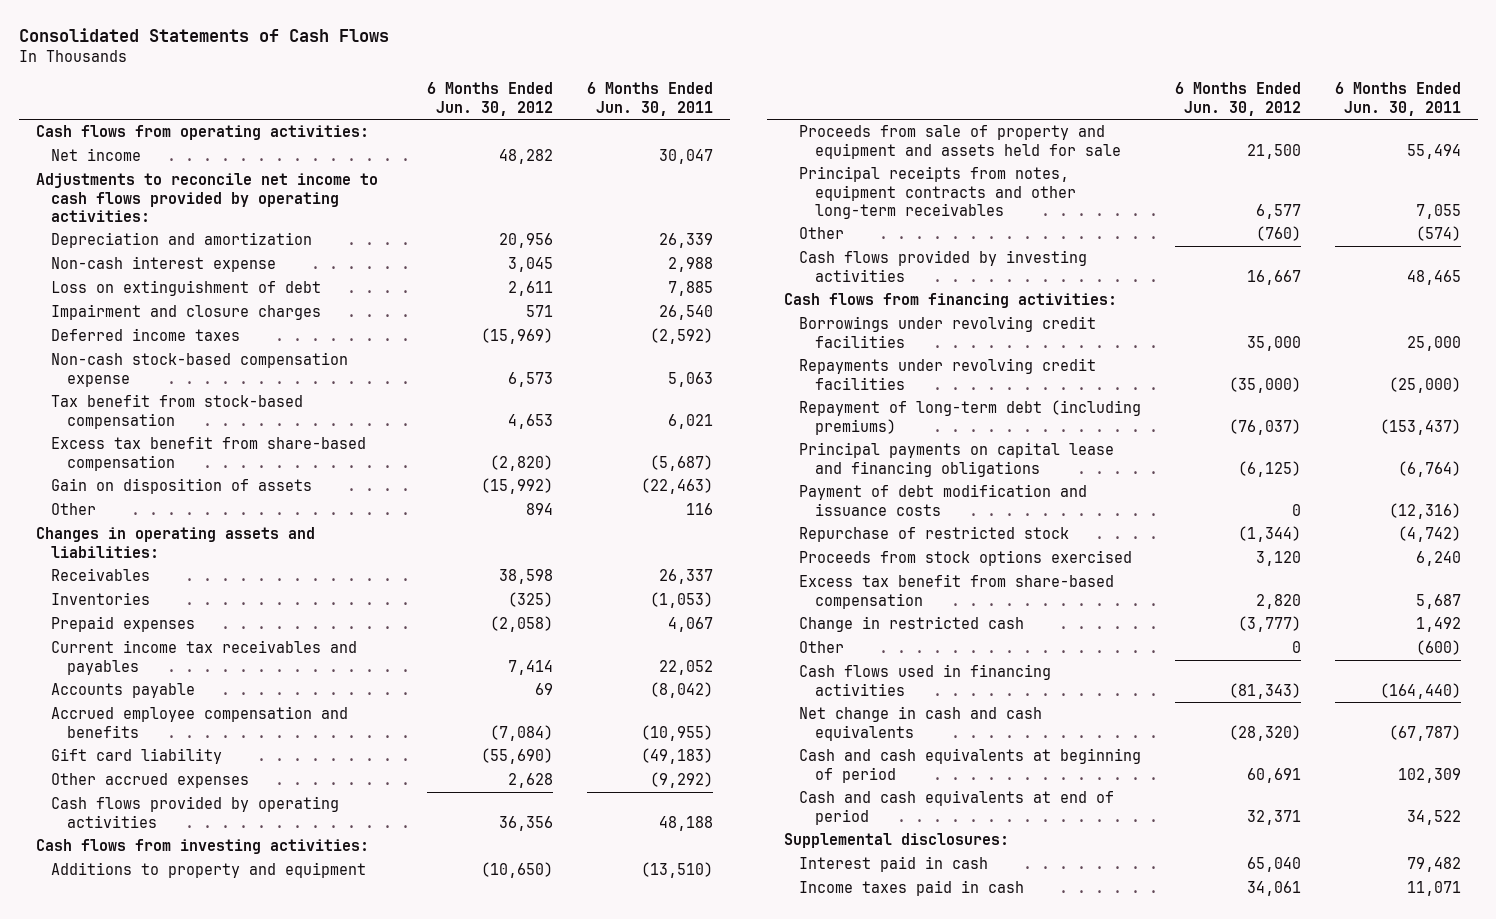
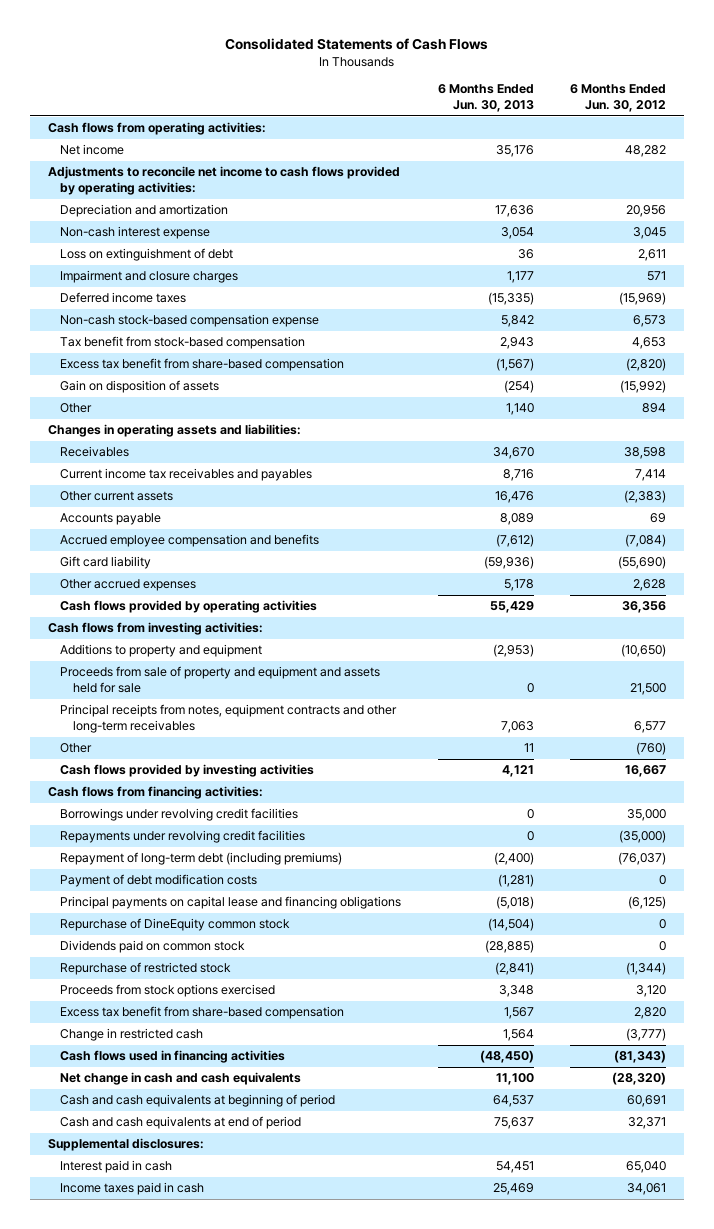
- | 6 Months Ended Jun. 30, 2012 | 6 Months Ended Jun. 30, 2011
+ | 6 Months Ended Jun. 30, 2013 | 6 Months Ended Jun. 30, 2012
- Inventories | (325) | (1,053)
- Prepaid expenses | (2,058) | 4,067
+ Other current assets | 16,476 | (2,383)
+ Payment of debt modification costs | (1,281) | 0
- Payment of debt modification and issuance costs | 0 | (12,316)
+ Repurchase of DineEquity common stock | (14,504) | 0
+ Dividends paid on common stock | (28,885) | 0
- Other | 0 | (600)

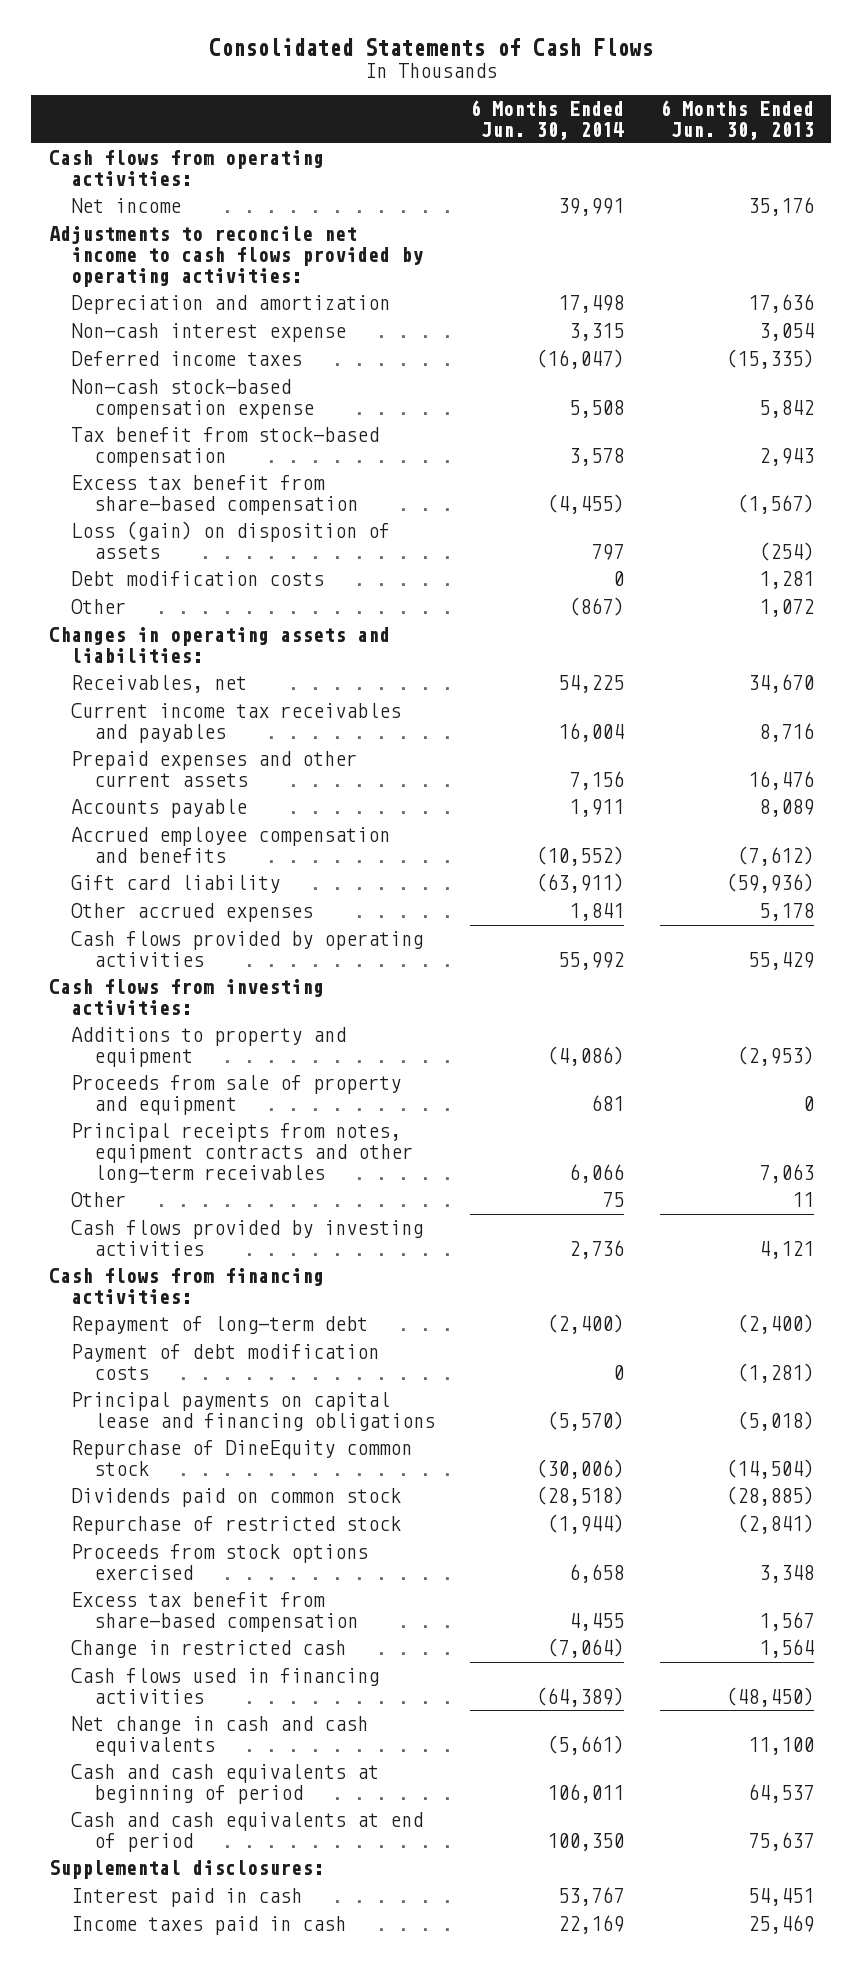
- | 6 Months Ended Jun. 30, 2013 | 6 Months Ended Jun. 30, 2012
+ | 6 Months Ended Jun. 30, 2014 | 6 Months Ended Jun. 30, 2013
- Loss on extinguishment of debt | 36 | 2,611
- Impairment and closure charges | 1,177 | 571
- Gain on disposition of assets | (254) | (15,992)
- Other | 1,140 | 894
+ Loss (gain) on disposition of assets | 797 | (254)
+ Debt modification costs | 0 | 1,281
+ Other | (867) | 1,072
- Receivables | 34,670 | 38,598
+ Receivables, net | 54,225 | 34,670
- Other current assets | 16,476 | (2,383)
+ Prepaid expenses and other current assets | 7,156 | 16,476
- Proceeds from sale of property and equipment and assets held for sale | 0 | 21,500
+ Proceeds from sale of property and equipment | 681 | 0
- Borrowings under revolving credit facilities | 0 | 35,000
- Repayments under revolving credit facilities | 0 | (35,000)
- Repayment of long-term debt (including premiums) | (2,400) | (76,037)
+ Repayment of long-term debt | (2,400) | (2,400)

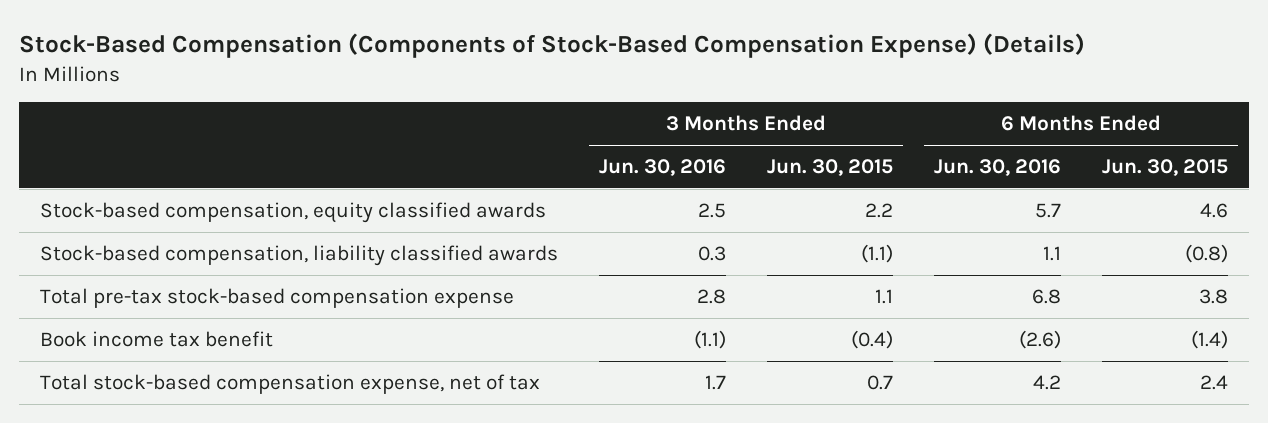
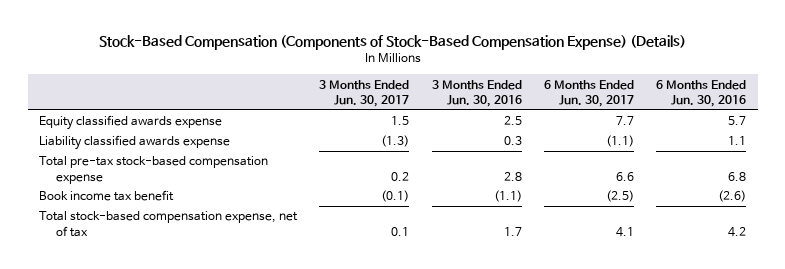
- | 3 Months Ended Jun. 30, 2016 | 3 Months Ended Jun. 30, 2015 | 6 Months Ended Jun. 30, 2016 | 6 Months Ended Jun. 30, 2015
+ | 3 Months Ended Jun. 30, 2017 | 3 Months Ended Jun. 30, 2016 | 6 Months Ended Jun. 30, 2017 | 6 Months Ended Jun. 30, 2016
- Stock-based compensation, equity classified awards | 2.5 | 2.2 | 5.7 | 4.6
- Stock-based compensation, liability classified awards | 0.3 | (1.1) | 1.1 | (0.8)
+ Equity classified awards expense | 1.5 | 2.5 | 7.7 | 5.7
+ Liability classified awards expense | (1.3) | 0.3 | (1.1) | 1.1

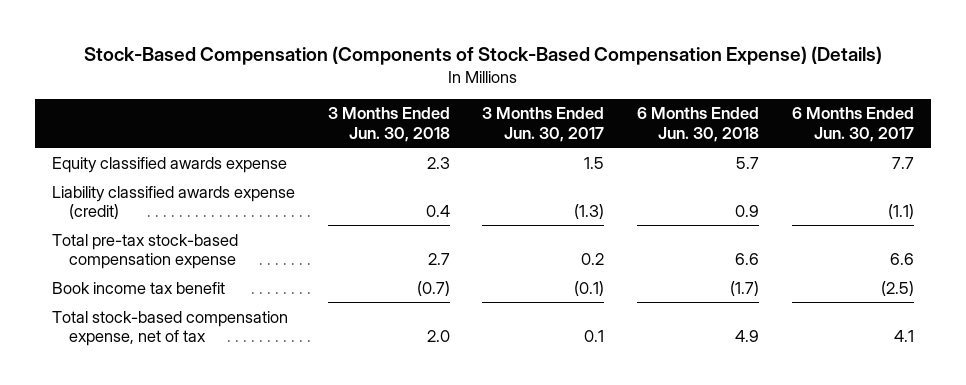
- | 3 Months Ended Jun. 30, 2017 | 3 Months Ended Jun. 30, 2016 | 6 Months Ended Jun. 30, 2017 | 6 Months Ended Jun. 30, 2016
+ | 3 Months Ended Jun. 30, 2018 | 3 Months Ended Jun. 30, 2017 | 6 Months Ended Jun. 30, 2018 | 6 Months Ended Jun. 30, 2017
- Liability classified awards expense | (1.3) | 0.3 | (1.1) | 1.1
+ Liability classified awards expense (credit) | 0.4 | (1.3) | 0.9 | (1.1)

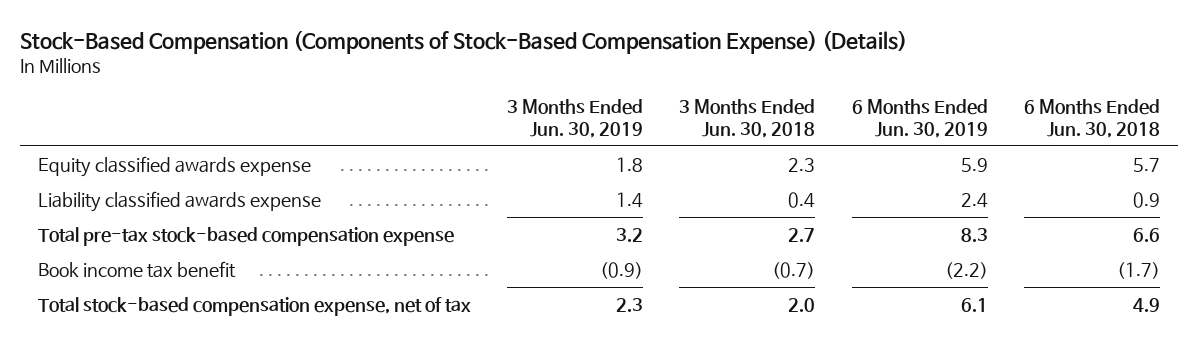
- | 3 Months Ended Jun. 30, 2018 | 3 Months Ended Jun. 30, 2017 | 6 Months Ended Jun. 30, 2018 | 6 Months Ended Jun. 30, 2017
+ | 3 Months Ended Jun. 30, 2019 | 3 Months Ended Jun. 30, 2018 | 6 Months Ended Jun. 30, 2019 | 6 Months Ended Jun. 30, 2018
- Liability classified awards expense (credit) | 0.4 | (1.3) | 0.9 | (1.1)
+ Liability classified awards expense | 1.4 | 0.4 | 2.4 | 0.9

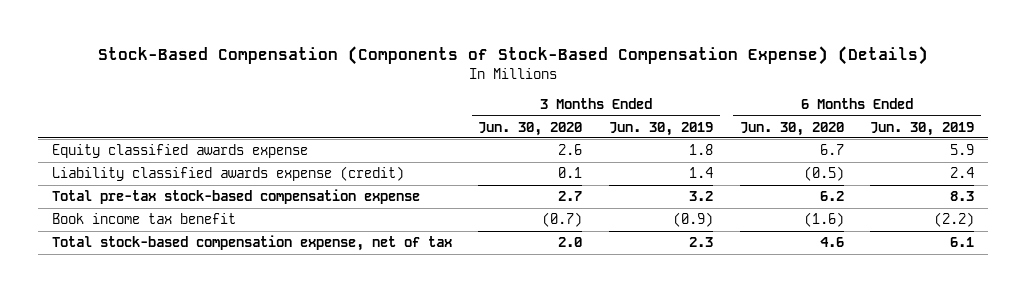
- | 3 Months Ended Jun. 30, 2019 | 3 Months Ended Jun. 30, 2018 | 6 Months Ended Jun. 30, 2019 | 6 Months Ended Jun. 30, 2018
+ | 3 Months Ended Jun. 30, 2020 | 3 Months Ended Jun. 30, 2019 | 6 Months Ended Jun. 30, 2020 | 6 Months Ended Jun. 30, 2019
- Liability classified awards expense | 1.4 | 0.4 | 2.4 | 0.9
+ Liability classified awards expense (credit) | 0.1 | 1.4 | (0.5) | 2.4

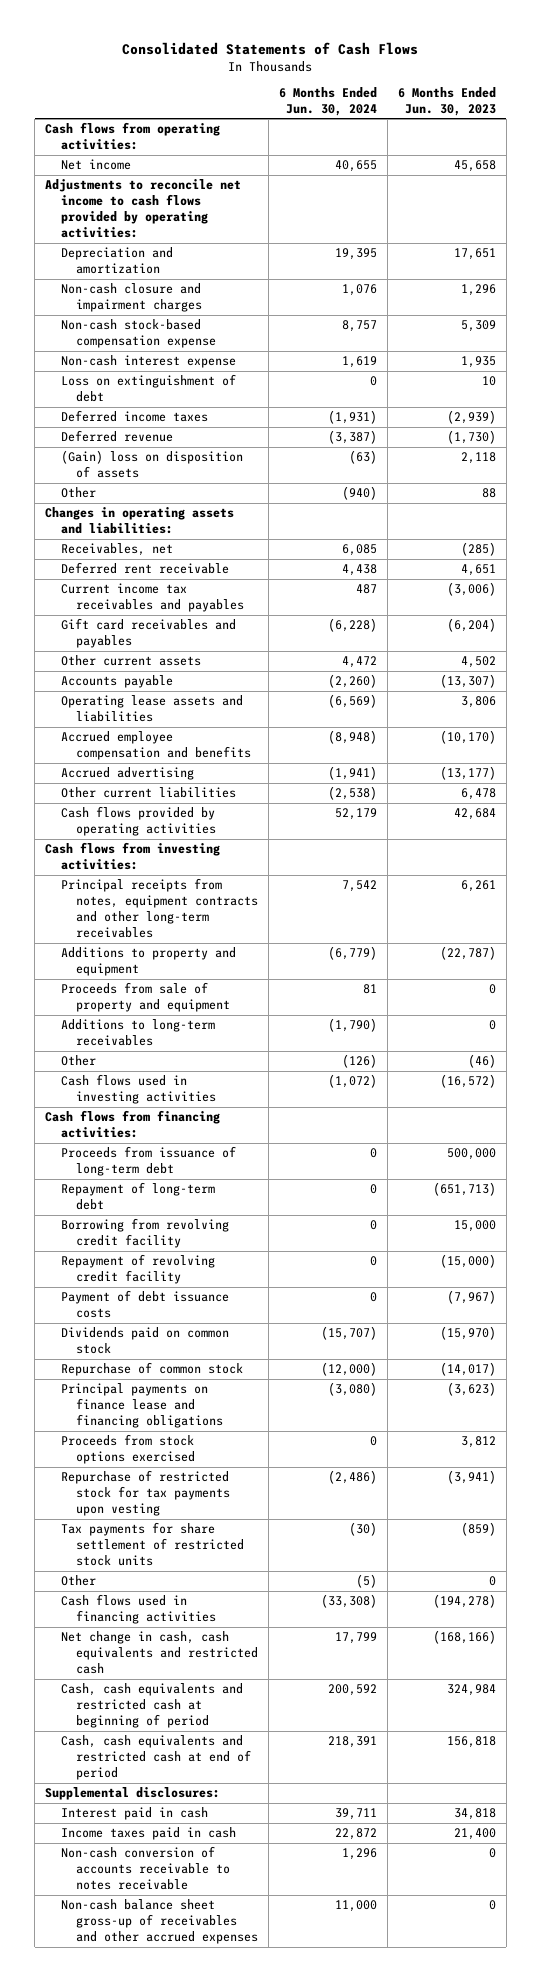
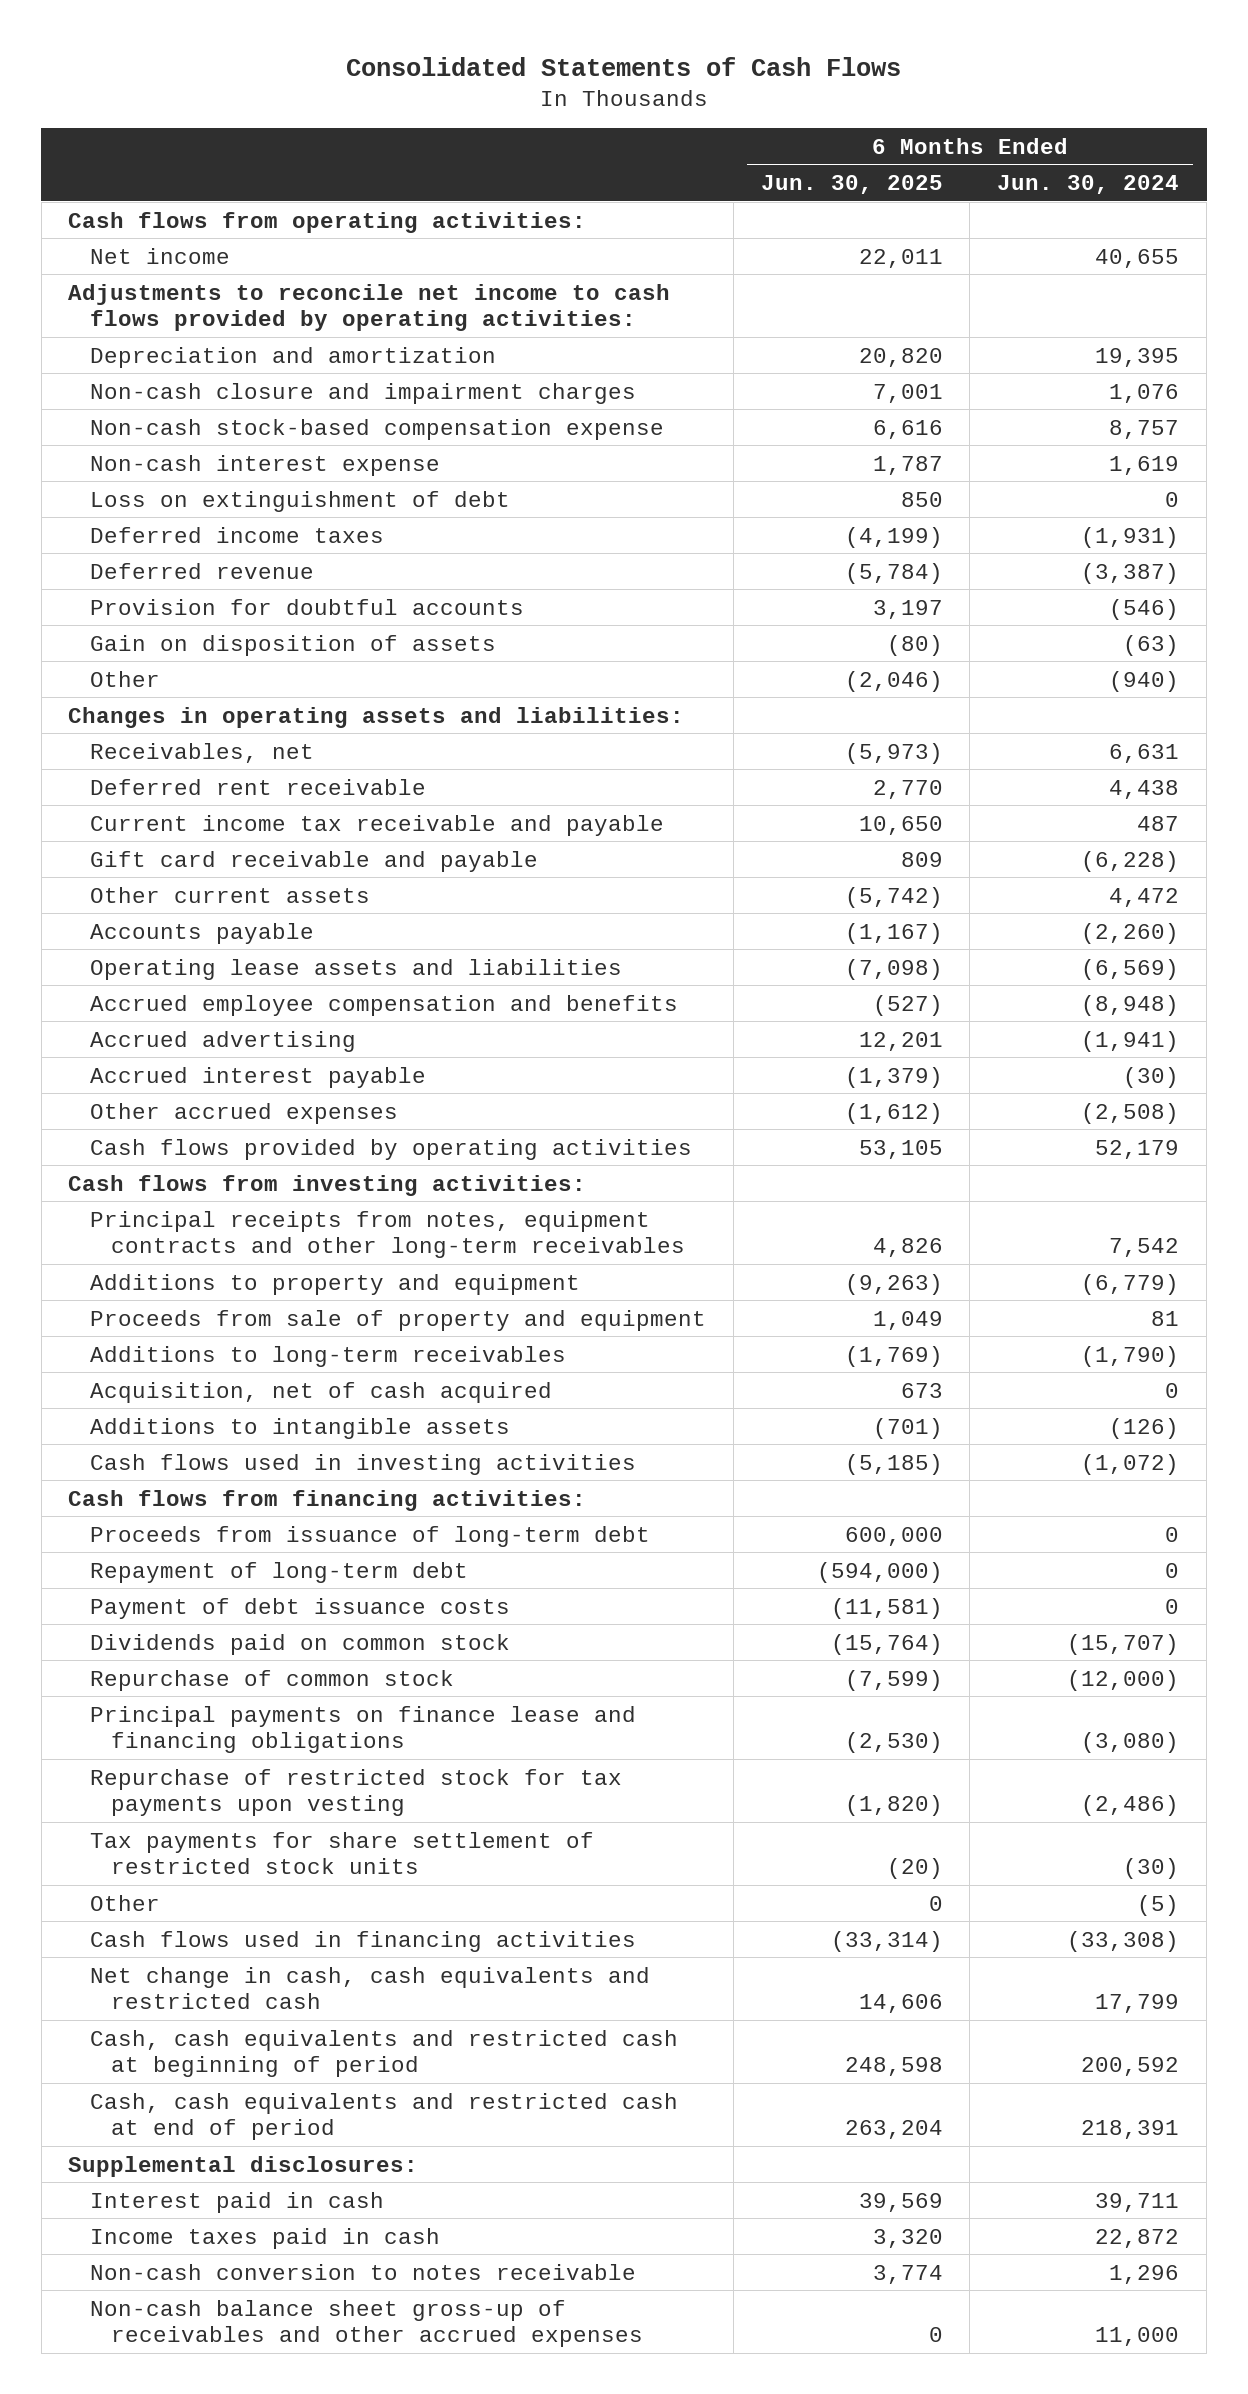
- | 6 Months Ended Jun. 30, 2024 | 6 Months Ended Jun. 30, 2023
+ | 6 Months Ended Jun. 30, 2025 | 6 Months Ended Jun. 30, 2024
- (Gain) loss on disposition of assets | (63) | 2,118
+ Provision for doubtful accounts | 3,197 | (546)
+ Gain on disposition of assets | (80) | (63)
- Receivables, net | 6,085 | (285)
+ Receivables, net | (5,973) | 6,631
- Current income tax receivables and payables | 487 | (3,006)
- Gift card receivables and payables | (6,228) | (6,204)
+ Current income tax receivable and payable | 10,650 | 487
+ Gift card receivable and payable | 809 | (6,228)
- Other current liabilities | (2,538) | 6,478
+ Accrued interest payable | (1,379) | (30)
+ Other accrued expenses | (1,612) | (2,508)
- Other | (126) | (46)
+ Acquisition, net of cash acquired | 673 | 0
+ Additions to intangible assets | (701) | (126)
- Borrowing from revolving credit facility | 0 | 15,000
- Repayment of revolving credit facility | 0 | (15,000)
- Proceeds from stock options exercised | 0 | 3,812
- Non-cash conversion of accounts receivable to notes receivable | 1,296 | 0
+ Non-cash conversion to notes receivable | 3,774 | 1,296

